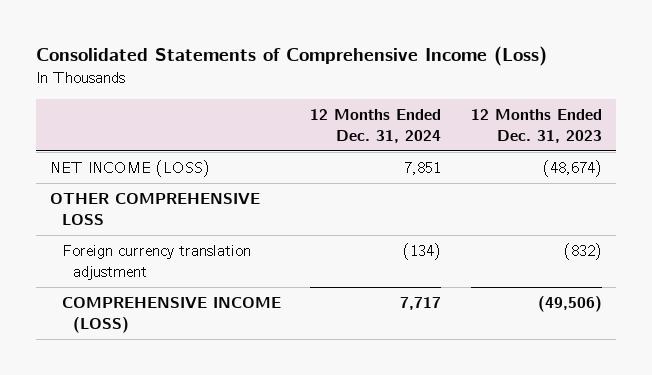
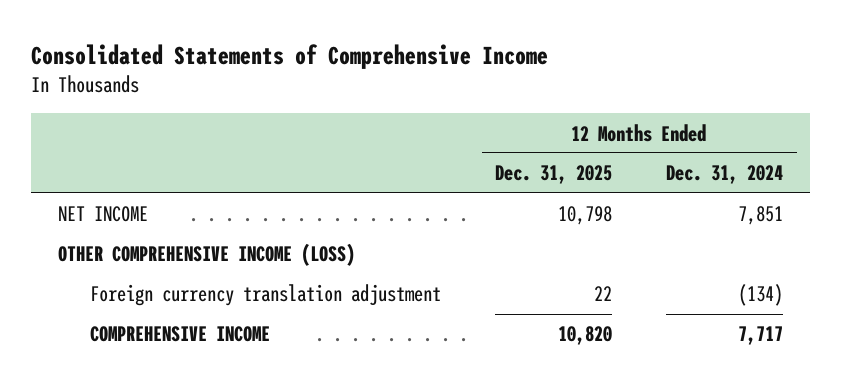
- Consolidated Statements of Comprehensive Income (Loss)
+ Consolidated Statements of Comprehensive Income
- | 12 Months Ended Dec. 31, 2024 | 12 Months Ended Dec. 31, 2023
+ | 12 Months Ended Dec. 31, 2025 | 12 Months Ended Dec. 31, 2024
- NET INCOME (LOSS) | 7,851 | (48,674)
- OTHER COMPREHENSIVE LOSS
+ NET INCOME | 10,798 | 7,851
+ OTHER COMPREHENSIVE INCOME (LOSS)
- COMPREHENSIVE INCOME (LOSS) | 7,717 | (49,506)
+ COMPREHENSIVE INCOME | 10,820 | 7,717

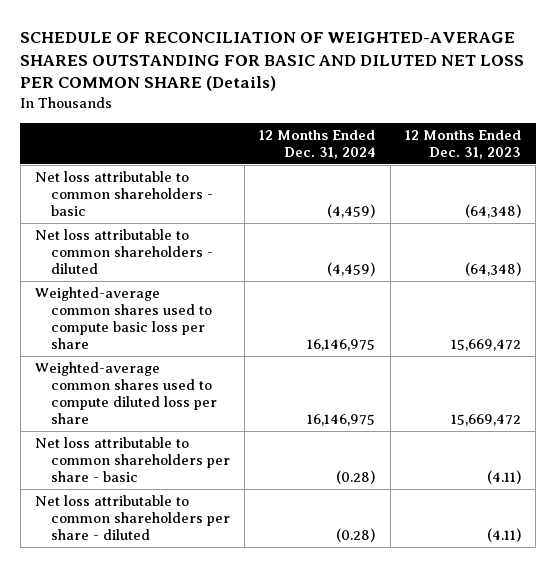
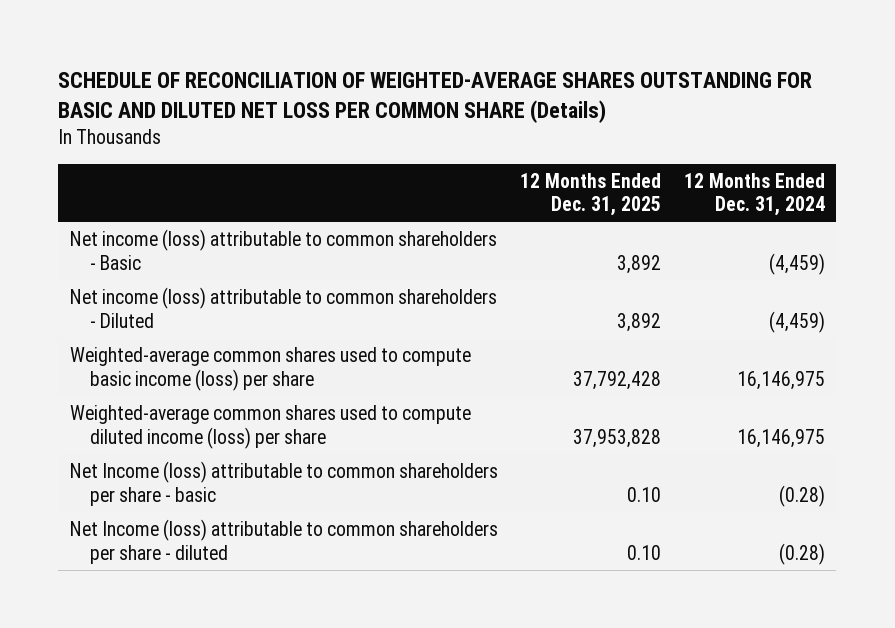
- | 12 Months Ended Dec. 31, 2024 | 12 Months Ended Dec. 31, 2023
+ | 12 Months Ended Dec. 31, 2025 | 12 Months Ended Dec. 31, 2024
- Net loss attributable to common shareholders - basic | (4,459) | (64,348)
- Net loss attributable to common shareholders - diluted | (4,459) | (64,348)
- Weighted-average common shares used to compute basic loss per share | 16,146,975 | 15,669,472
- Weighted-average common shares used to compute diluted loss per share | 16,146,975 | 15,669,472
- Net loss attributable to common shareholders per share - basic | (0.28) | (4.11)
- Net loss attributable to common shareholders per share - diluted | (0.28) | (4.11)
+ Net income (loss) attributable to common shareholders - Basic | 3,892 | (4,459)
+ Net income (loss) attributable to common shareholders - Diluted | 3,892 | (4,459)
+ Weighted-average common shares used to compute basic income (loss) per share | 37,792,428 | 16,146,975
+ Weighted-average common shares used to compute diluted income (loss) per share | 37,953,828 | 16,146,975
+ Net Income (loss) attributable to common shareholders per share - basic | 0.10 | (0.28)
+ Net Income (loss) attributable to common shareholders per share - diluted | 0.10 | (0.28)

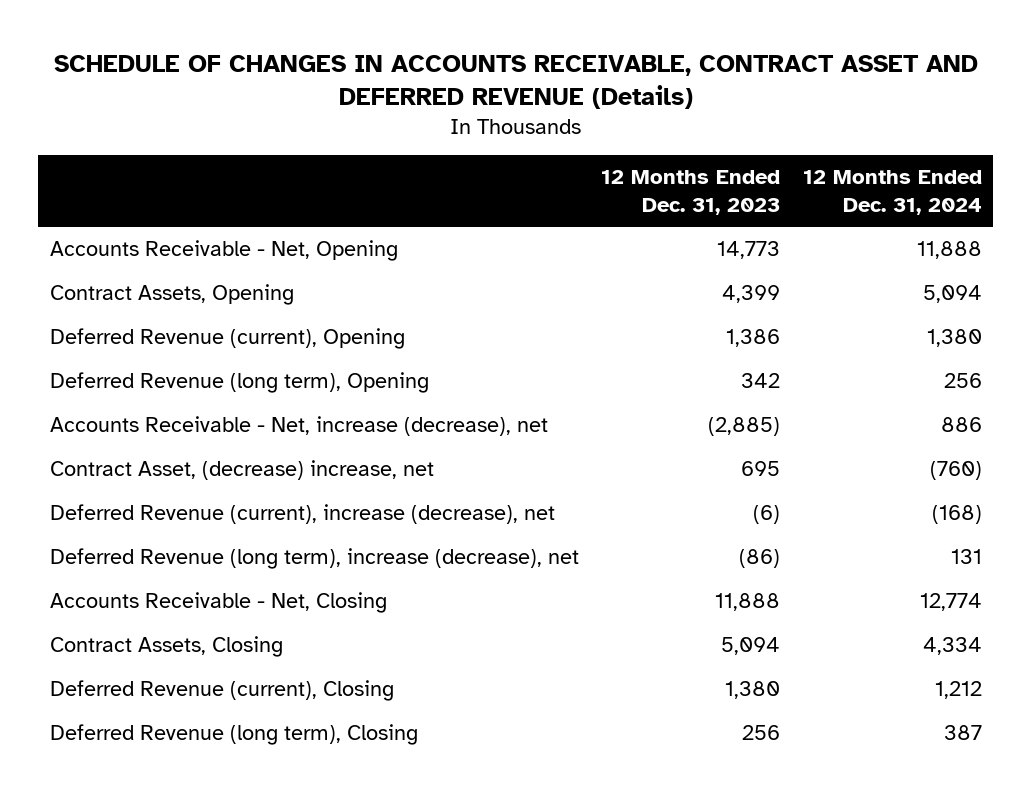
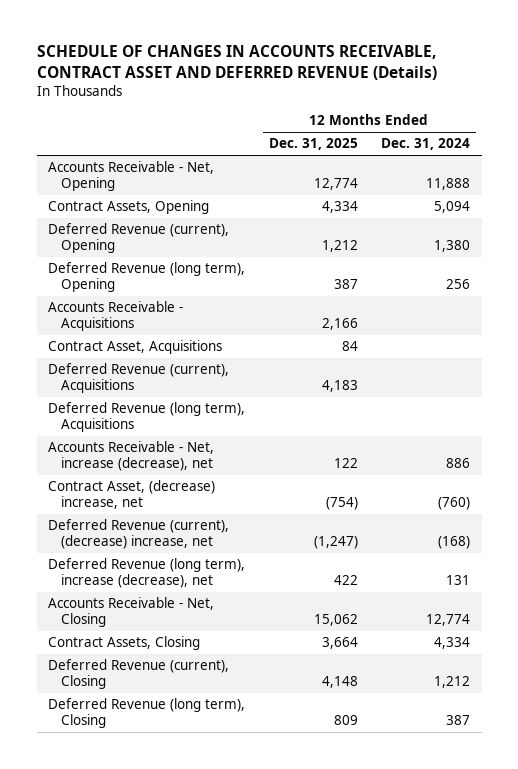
- | 12 Months Ended Dec. 31, 2023 | 12 Months Ended Dec. 31, 2024
+ | 12 Months Ended Dec. 31, 2025 | 12 Months Ended Dec. 31, 2024
+ Accounts Receivable - Acquisitions | 2,166 |
+ Contract Asset, Acquisitions | 84 |
+ Deferred Revenue (current), Acquisitions | 4,183 |
+ Deferred Revenue (long term), Acquisitions
- Deferred Revenue (current), increase (decrease), net | (6) | (168)
+ Deferred Revenue (current), (decrease) increase, net | (1,247) | (168)

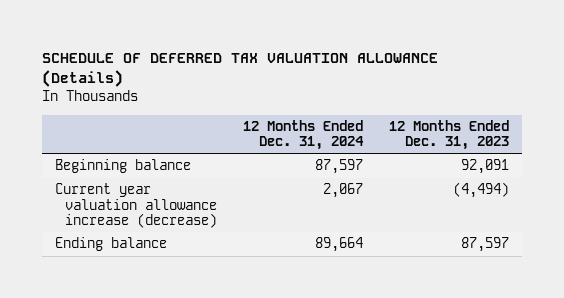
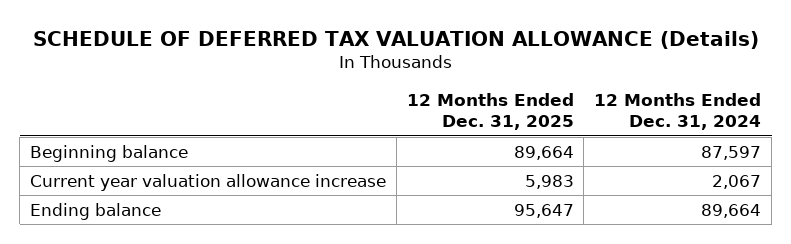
- | 12 Months Ended Dec. 31, 2024 | 12 Months Ended Dec. 31, 2023
+ | 12 Months Ended Dec. 31, 2025 | 12 Months Ended Dec. 31, 2024
- Current year valuation allowance increase (decrease) | 2,067 | (4,494)
+ Current year valuation allowance increase | 5,983 | 2,067

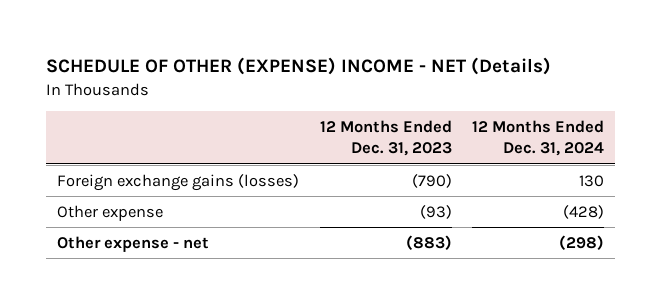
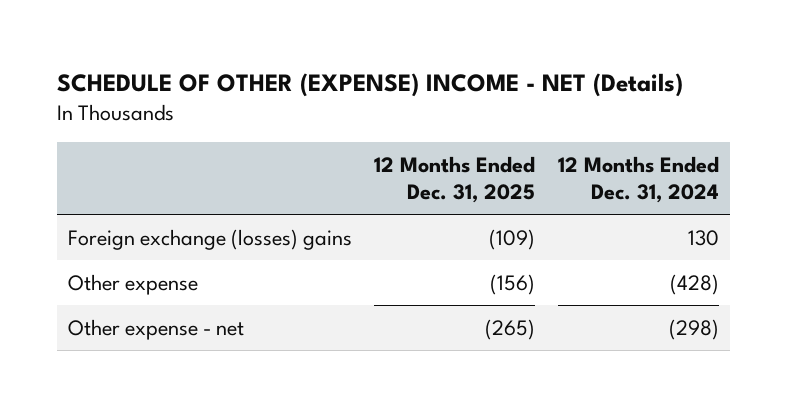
- | 12 Months Ended Dec. 31, 2023 | 12 Months Ended Dec. 31, 2024
+ | 12 Months Ended Dec. 31, 2025 | 12 Months Ended Dec. 31, 2024
- Foreign exchange gains (losses) | (790) | 130
+ Foreign exchange (losses) gains | (109) | 130

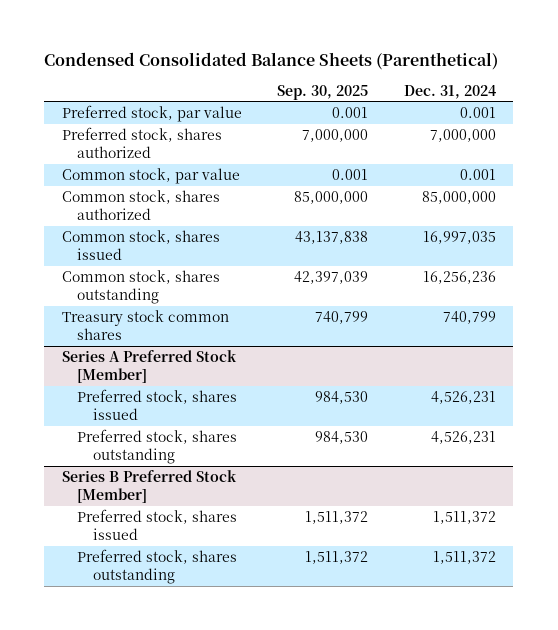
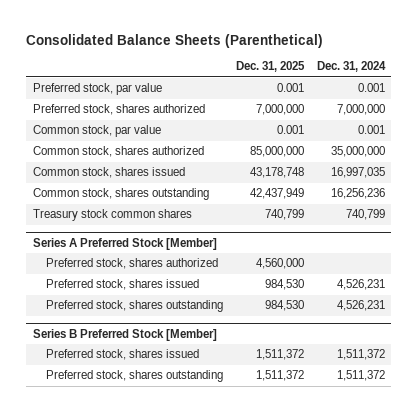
- Condensed Consolidated Balance Sheets (Parenthetical)
+ Consolidated Balance Sheets (Parenthetical)
- | Sep. 30, 2025 | Dec. 31, 2024
+ | Dec. 31, 2025 | Dec. 31, 2024
- Common stock, shares authorized | 85,000,000 | 85,000,000
+ Common stock, shares authorized | 85,000,000 | 35,000,000
@ Series A Preferred Stock [Member]
+ Preferred stock, shares authorized | 4,560,000 |

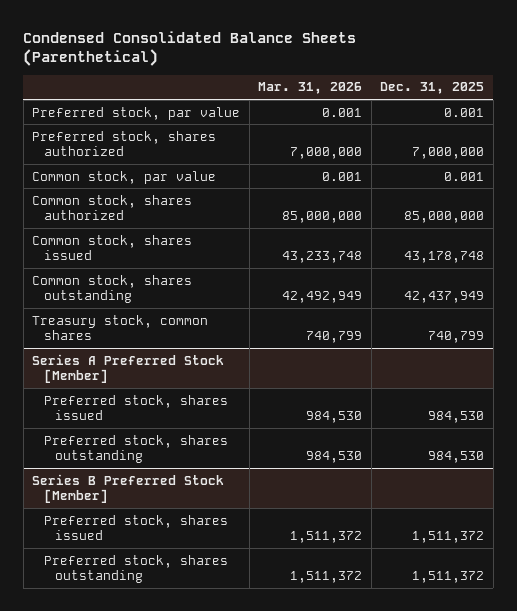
- Consolidated Balance Sheets (Parenthetical)
+ Condensed Consolidated Balance Sheets (Parenthetical)
- | Dec. 31, 2025 | Dec. 31, 2024
+ | Mar. 31, 2026 | Dec. 31, 2025
- Treasury stock common shares | 740,799 | 740,799
+ Treasury stock, common shares | 740,799 | 740,799
@ Series A Preferred Stock [Member]
- Preferred stock, shares authorized | 4,560,000 |

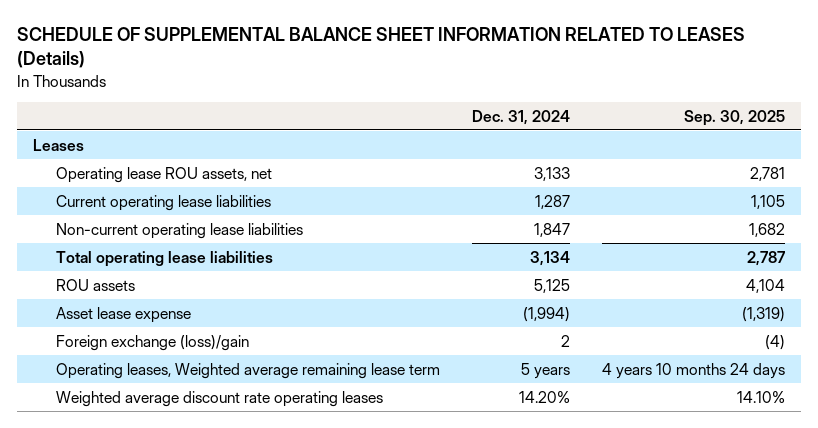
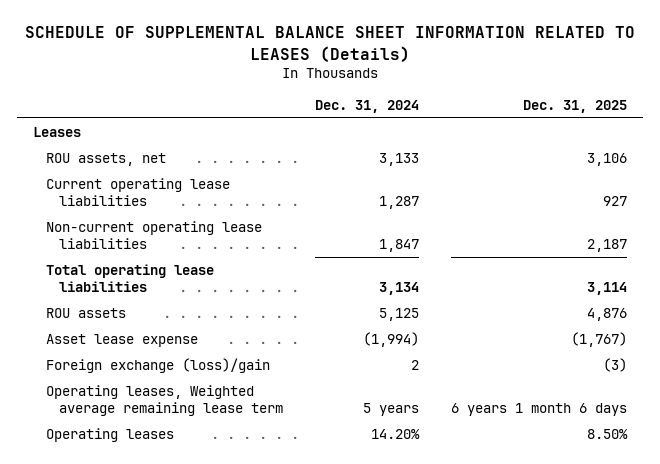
- | Dec. 31, 2024 | Sep. 30, 2025
+ | Dec. 31, 2024 | Dec. 31, 2025
- Operating lease ROU assets, net | 3,133 | 2,781
+ ROU assets, net | 3,133 | 3,106
- Weighted average discount rate operating leases | 14.20% | 14.10%
+ Operating leases | 14.20% | 8.50%

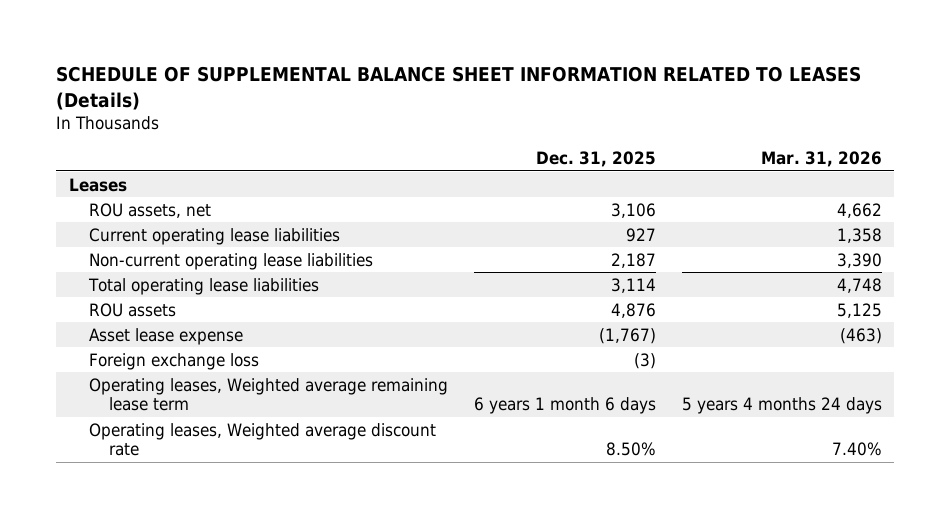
- | Dec. 31, 2024 | Dec. 31, 2025
+ | Dec. 31, 2025 | Mar. 31, 2026
- Foreign exchange (loss)/gain | 2 | (3)
+ Foreign exchange loss | (3) |
- Operating leases | 14.20% | 8.50%
+ Operating leases, Weighted average discount rate | 8.50% | 7.40%

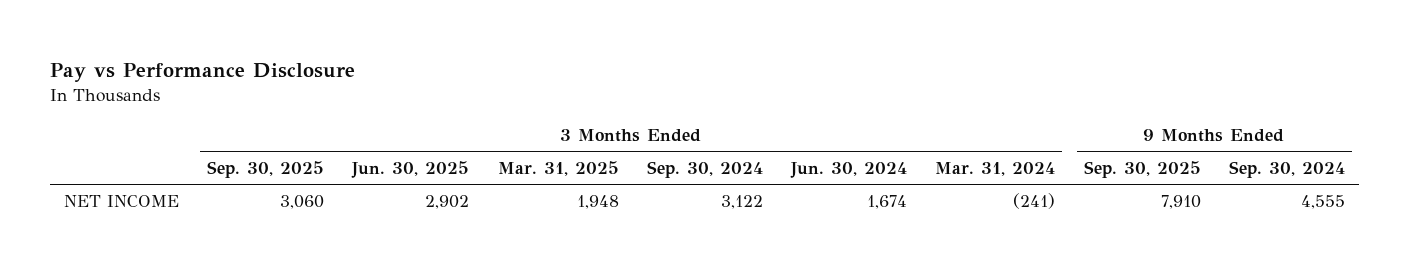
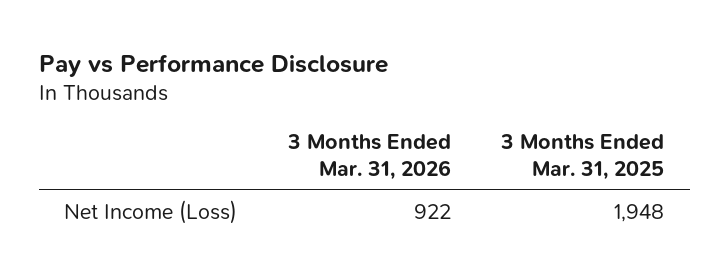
- | 3 Months Ended Sep. 30, 2025 | 3 Months Ended Jun. 30, 2025 | 3 Months Ended Mar. 31, 2025 | 3 Months Ended Sep. 30, 2024 | 3 Months Ended Jun. 30, 2024 | 3 Months Ended Mar. 31, 2024 | 9 Months Ended Sep. 30, 2025 | 9 Months Ended Sep. 30, 2024
+ | 3 Months Ended Mar. 31, 2026 | 3 Months Ended Mar. 31, 2025
- NET INCOME | 3,060 | 2,902 | 1,948 | 3,122 | 1,674 | (241) | 7,910 | 4,555
+ Net Income (Loss) | 922 | 1,948

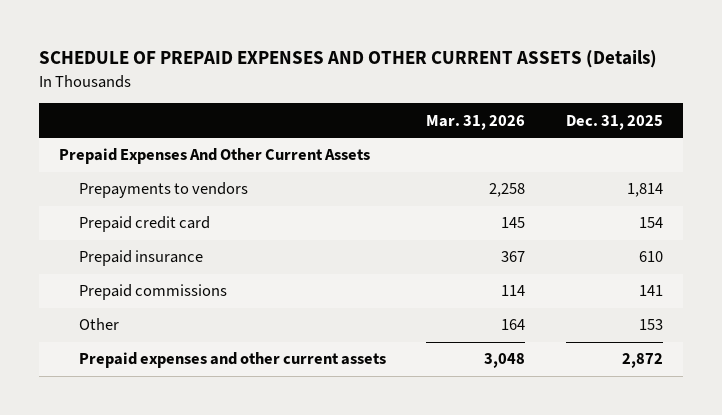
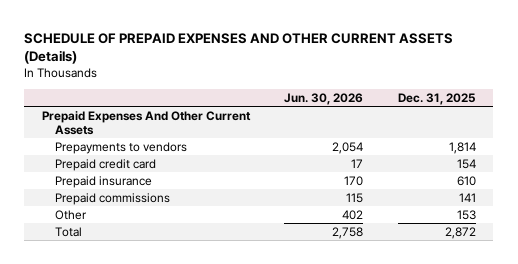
- | Mar. 31, 2026 | Dec. 31, 2025
+ | Jun. 30, 2026 | Dec. 31, 2025
- Prepaid expenses and other current assets | 3,048 | 2,872
+ Total | 2,758 | 2,872

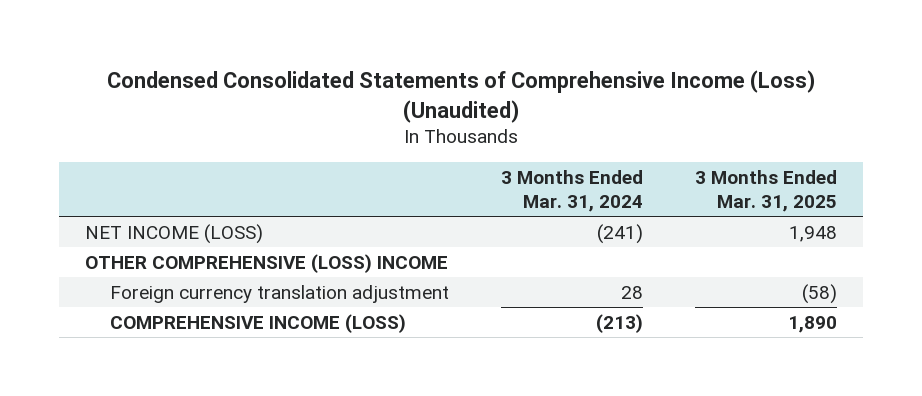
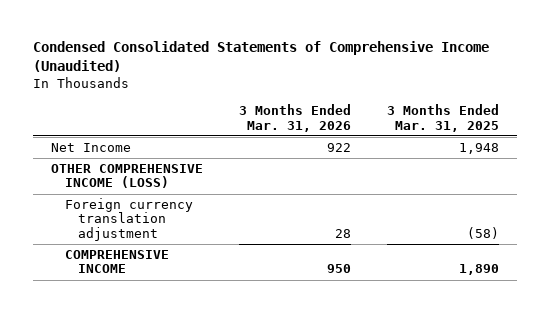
- Condensed Consolidated Statements of Comprehensive Income (Loss) (Unaudited)
+ Condensed Consolidated Statements of Comprehensive Income (Unaudited)
- | 3 Months Ended Mar. 31, 2024 | 3 Months Ended Mar. 31, 2025
+ | 3 Months Ended Mar. 31, 2026 | 3 Months Ended Mar. 31, 2025
- NET INCOME (LOSS) | (241) | 1,948
- OTHER COMPREHENSIVE (LOSS) INCOME
+ Net Income | 922 | 1,948
+ OTHER COMPREHENSIVE INCOME (LOSS)
- COMPREHENSIVE INCOME (LOSS) | (213) | 1,890
+ COMPREHENSIVE INCOME | 950 | 1,890

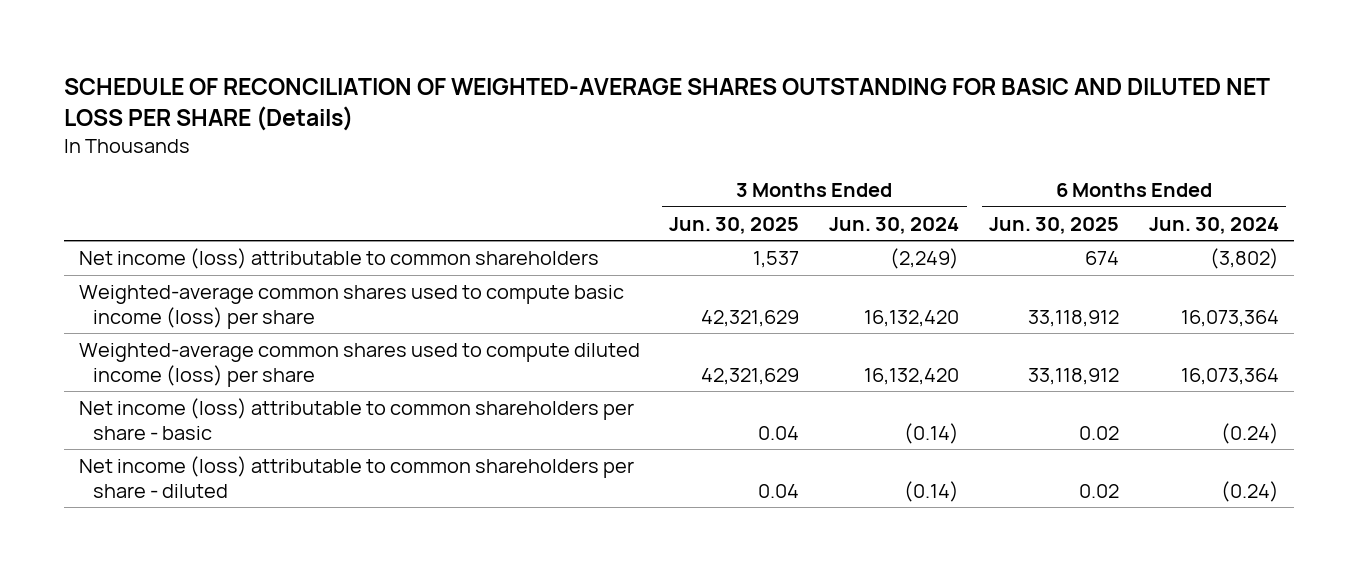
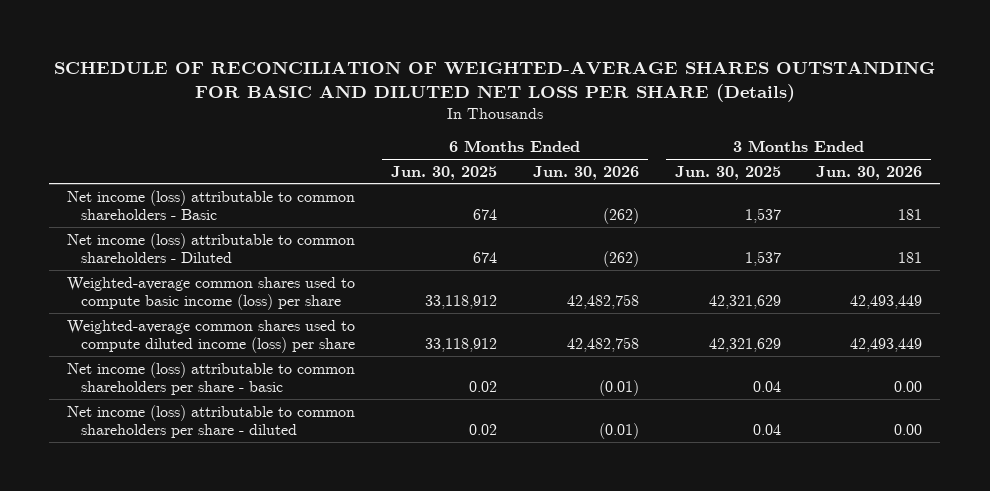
- | 3 Months Ended Jun. 30, 2025 | 3 Months Ended Jun. 30, 2024 | 6 Months Ended Jun. 30, 2025 | 6 Months Ended Jun. 30, 2024
+ | 6 Months Ended Jun. 30, 2025 | 6 Months Ended Jun. 30, 2026 | 3 Months Ended Jun. 30, 2025 | 3 Months Ended Jun. 30, 2026
- Net income (loss) attributable to common shareholders | 1,537 | (2,249) | 674 | (3,802)
+ Net income (loss) attributable to common shareholders - Basic | 674 | (262) | 1,537 | 181
+ Net income (loss) attributable to common shareholders - Diluted | 674 | (262) | 1,537 | 181

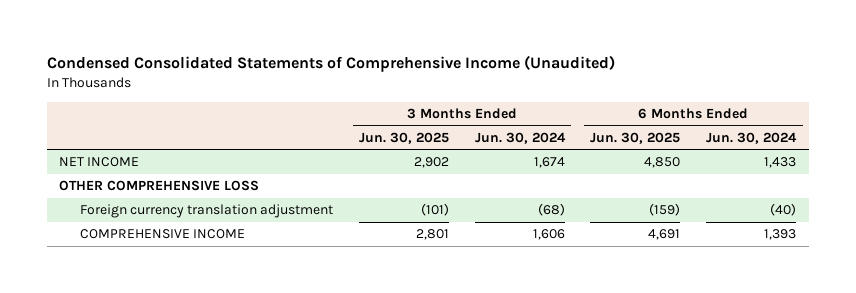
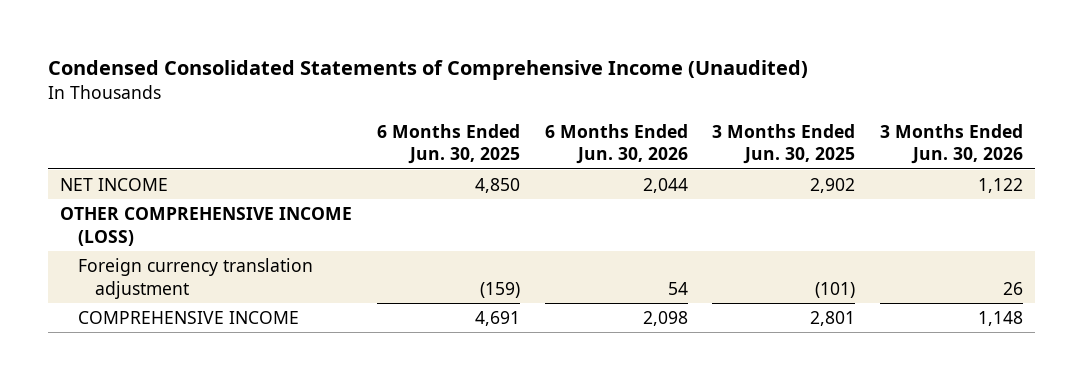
- | 3 Months Ended Jun. 30, 2025 | 3 Months Ended Jun. 30, 2024 | 6 Months Ended Jun. 30, 2025 | 6 Months Ended Jun. 30, 2024
+ | 6 Months Ended Jun. 30, 2025 | 6 Months Ended Jun. 30, 2026 | 3 Months Ended Jun. 30, 2025 | 3 Months Ended Jun. 30, 2026
- OTHER COMPREHENSIVE LOSS
+ OTHER COMPREHENSIVE INCOME (LOSS)

